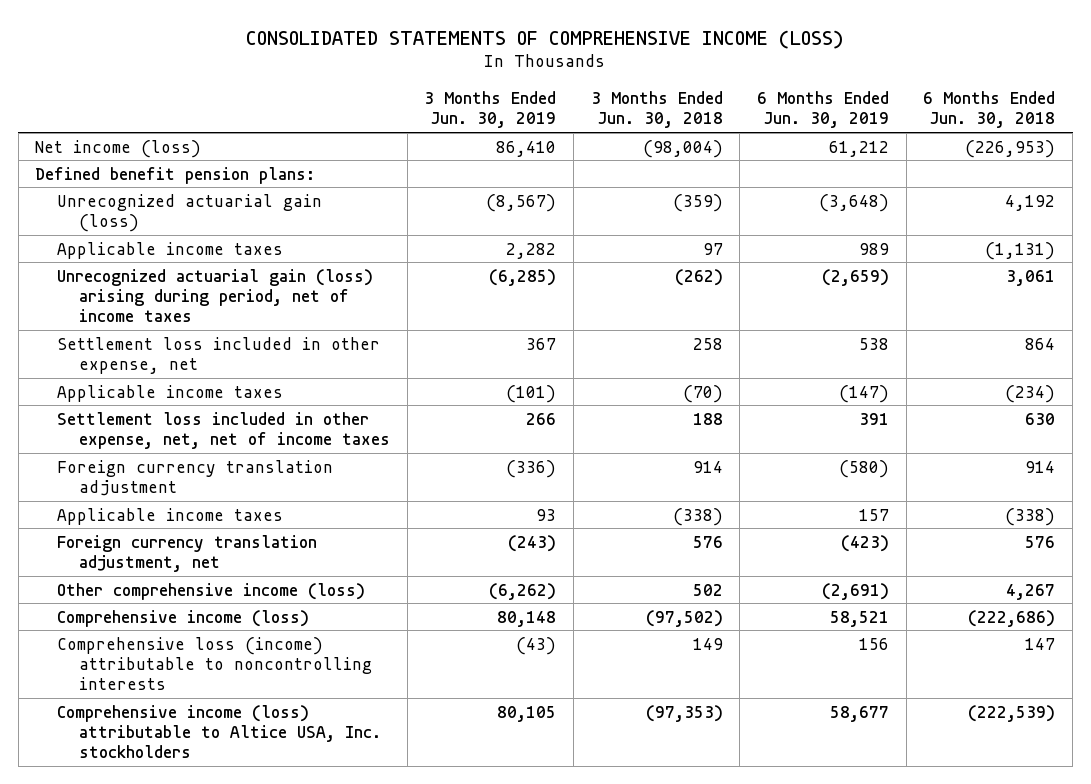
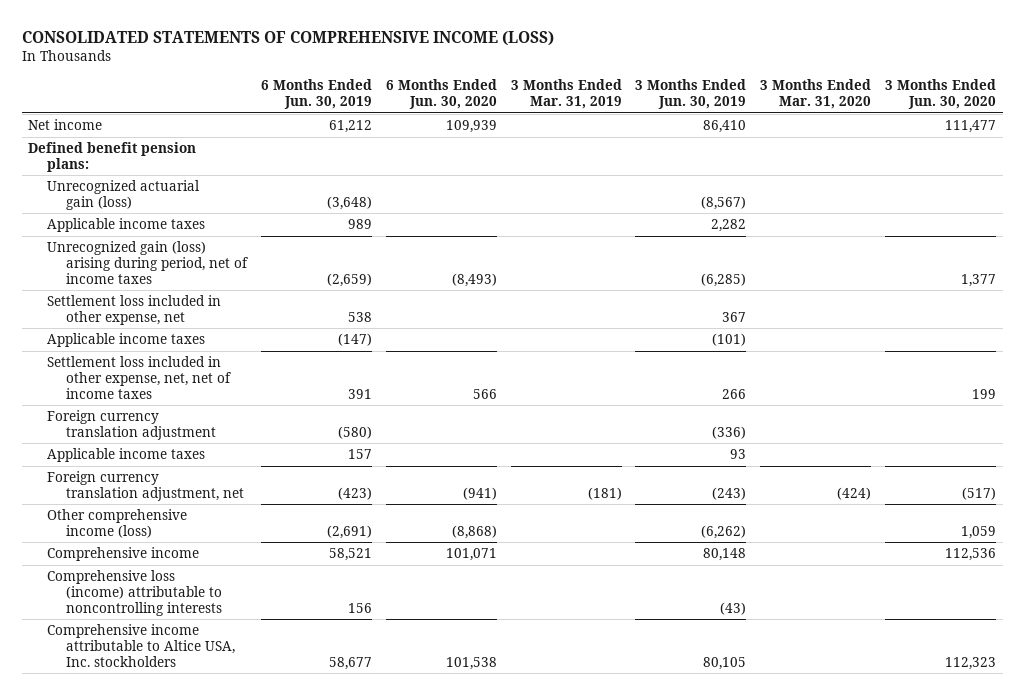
- | 3 Months Ended Jun. 30, 2019 | 3 Months Ended Jun. 30, 2018 | 6 Months Ended Jun. 30, 2019 | 6 Months Ended Jun. 30, 2018
+ | 6 Months Ended Jun. 30, 2019 | 6 Months Ended Jun. 30, 2020 | 3 Months Ended Mar. 31, 2019 | 3 Months Ended Jun. 30, 2019 | 3 Months Ended Mar. 31, 2020 | 3 Months Ended Jun. 30, 2020
- Net income (loss) | 86,410 | (98,004) | 61,212 | (226,953)
+ Net income | 61,212 | 109,939 | | 86,410 | | 111,477
- Unrecognized actuarial gain (loss) arising during period, net of income taxes | (6,285) | (262) | (2,659) | 3,061
+ Unrecognized gain (loss) arising during period, net of income taxes | (2,659) | (8,493) | | (6,285) | | 1,377
- Comprehensive income (loss) | 80,148 | (97,502) | 58,521 | (222,686)
+ Comprehensive income | 58,521 | 101,071 | | 80,148 | | 112,536
- Comprehensive income (loss) attributable to Altice USA, Inc. stockholders | 80,105 | (97,353) | 58,677 | (222,539)
+ Comprehensive income attributable to Altice USA, Inc. stockholders | 58,677 | 101,538 | | 80,105 | | 112,323

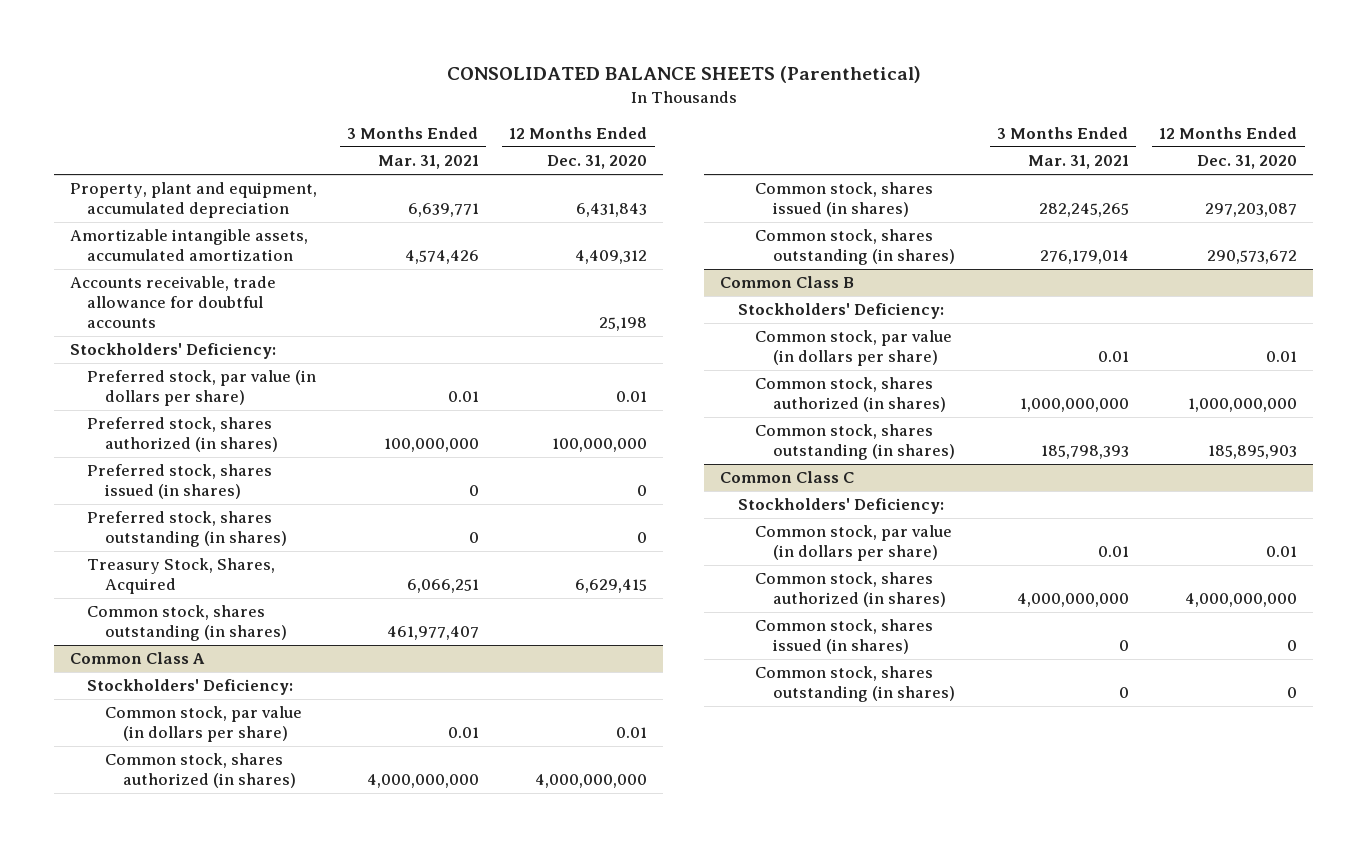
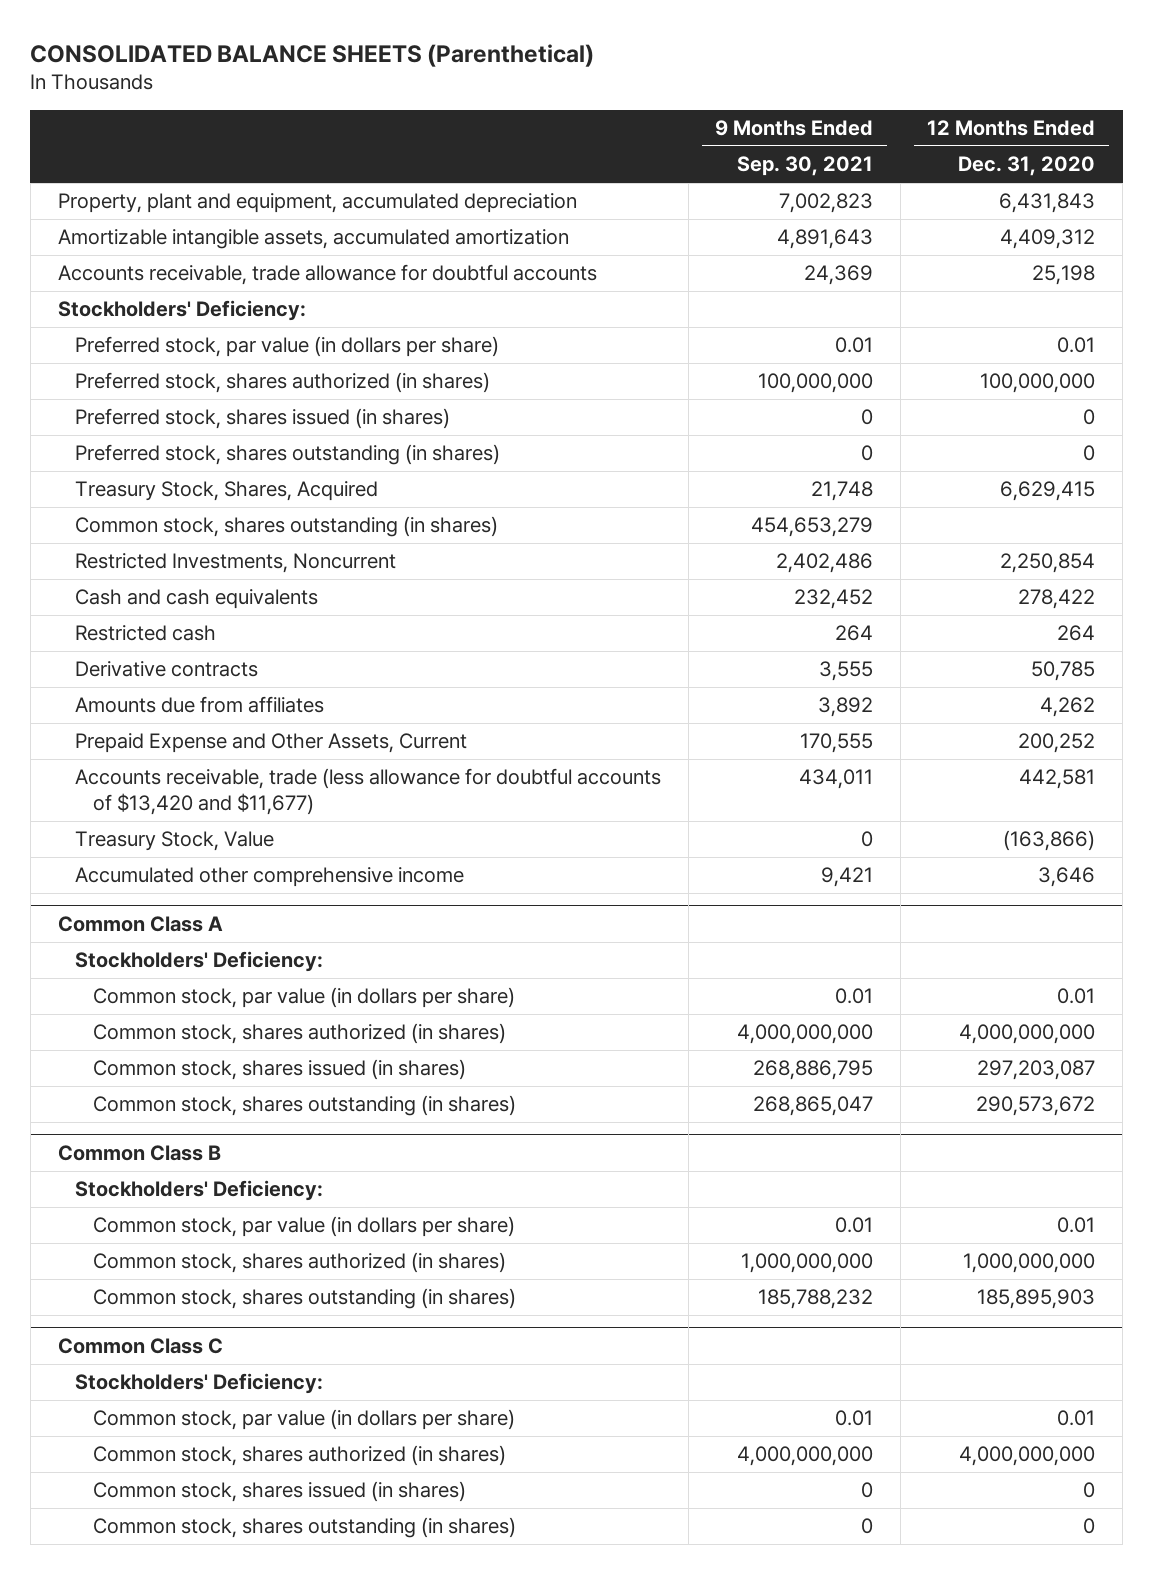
- | 3 Months Ended Mar. 31, 2021 | 12 Months Ended Dec. 31, 2020
+ | 9 Months Ended Sep. 30, 2021 | 12 Months Ended Dec. 31, 2020
+ Restricted Investments, Noncurrent | 2,402,486 | 2,250,854
+ Cash and cash equivalents | 232,452 | 278,422
+ Restricted cash | 264 | 264
+ Derivative contracts | 3,555 | 50,785
+ Amounts due from affiliates | 3,892 | 4,262
+ Prepaid Expense and Other Assets, Current | 170,555 | 200,252
+ Accounts receivable, trade (less allowance for doubtful accounts of $13,420 and $11,677) | 434,011 | 442,581
+ Treasury Stock, Value | 0 | (163,866)
+ Accumulated other comprehensive income | 9,421 | 3,646

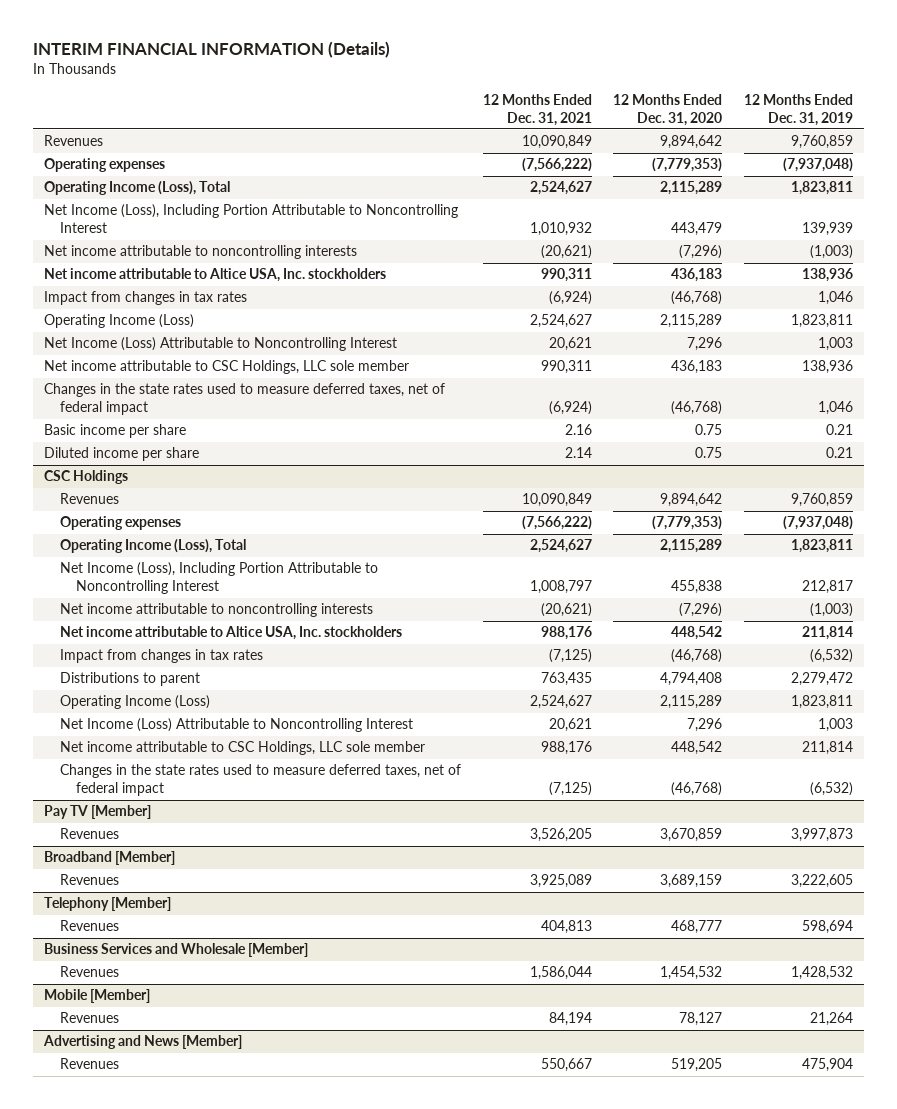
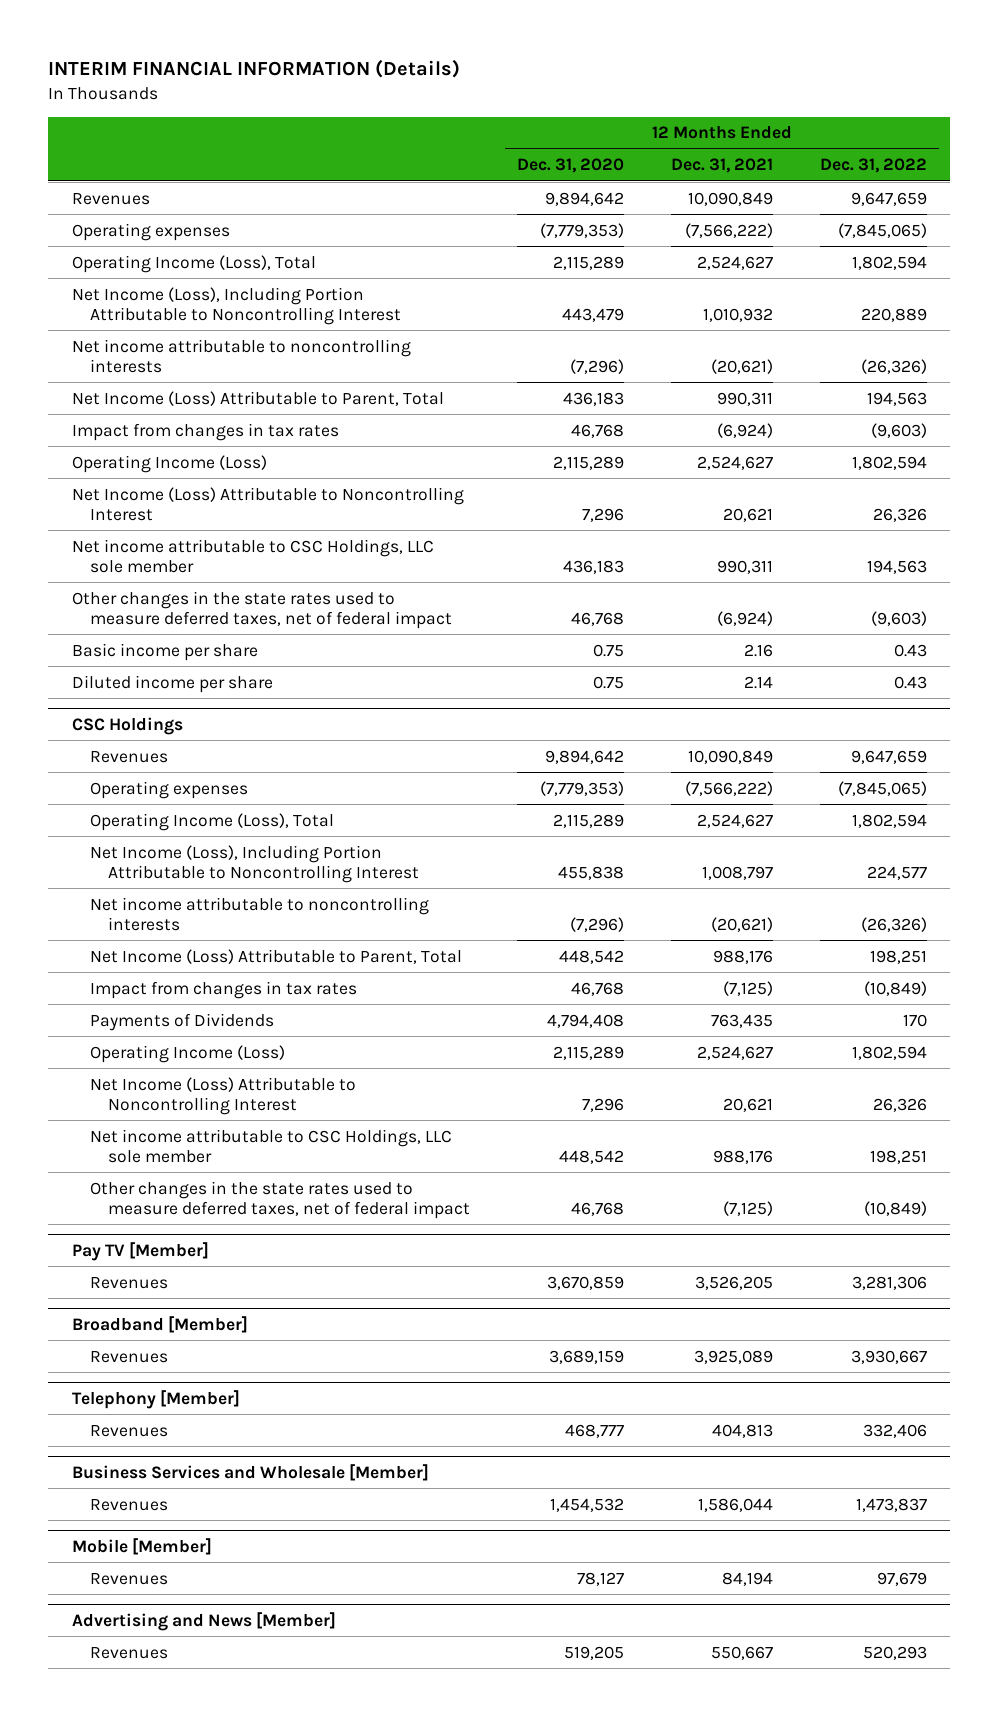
- | 12 Months Ended Dec. 31, 2021 | 12 Months Ended Dec. 31, 2020 | 12 Months Ended Dec. 31, 2019
+ | 12 Months Ended Dec. 31, 2020 | 12 Months Ended Dec. 31, 2021 | 12 Months Ended Dec. 31, 2022
- Net income attributable to Altice USA, Inc. stockholders | 990,311 | 436,183 | 138,936
- Impact from changes in tax rates | (6,924) | (46,768) | 1,046
+ Net Income (Loss) Attributable to Parent, Total | 436,183 | 990,311 | 194,563
+ Impact from changes in tax rates | 46,768 | (6,924) | (9,603)
- Changes in the state rates used to measure deferred taxes, net of federal impact | (6,924) | (46,768) | 1,046
+ Other changes in the state rates used to measure deferred taxes, net of federal impact | 46,768 | (6,924) | (9,603)
@ CSC Holdings
- Net income attributable to Altice USA, Inc. stockholders | 988,176 | 448,542 | 211,814
- Impact from changes in tax rates | (7,125) | (46,768) | (6,532)
- Distributions to parent | 763,435 | 4,794,408 | 2,279,472
+ Net Income (Loss) Attributable to Parent, Total | 448,542 | 988,176 | 198,251
+ Impact from changes in tax rates | 46,768 | (7,125) | (10,849)
+ Payments of Dividends | 4,794,408 | 763,435 | 170
- Changes in the state rates used to measure deferred taxes, net of federal impact | (7,125) | (46,768) | (6,532)
+ Other changes in the state rates used to measure deferred taxes, net of federal impact | 46,768 | (7,125) | (10,849)

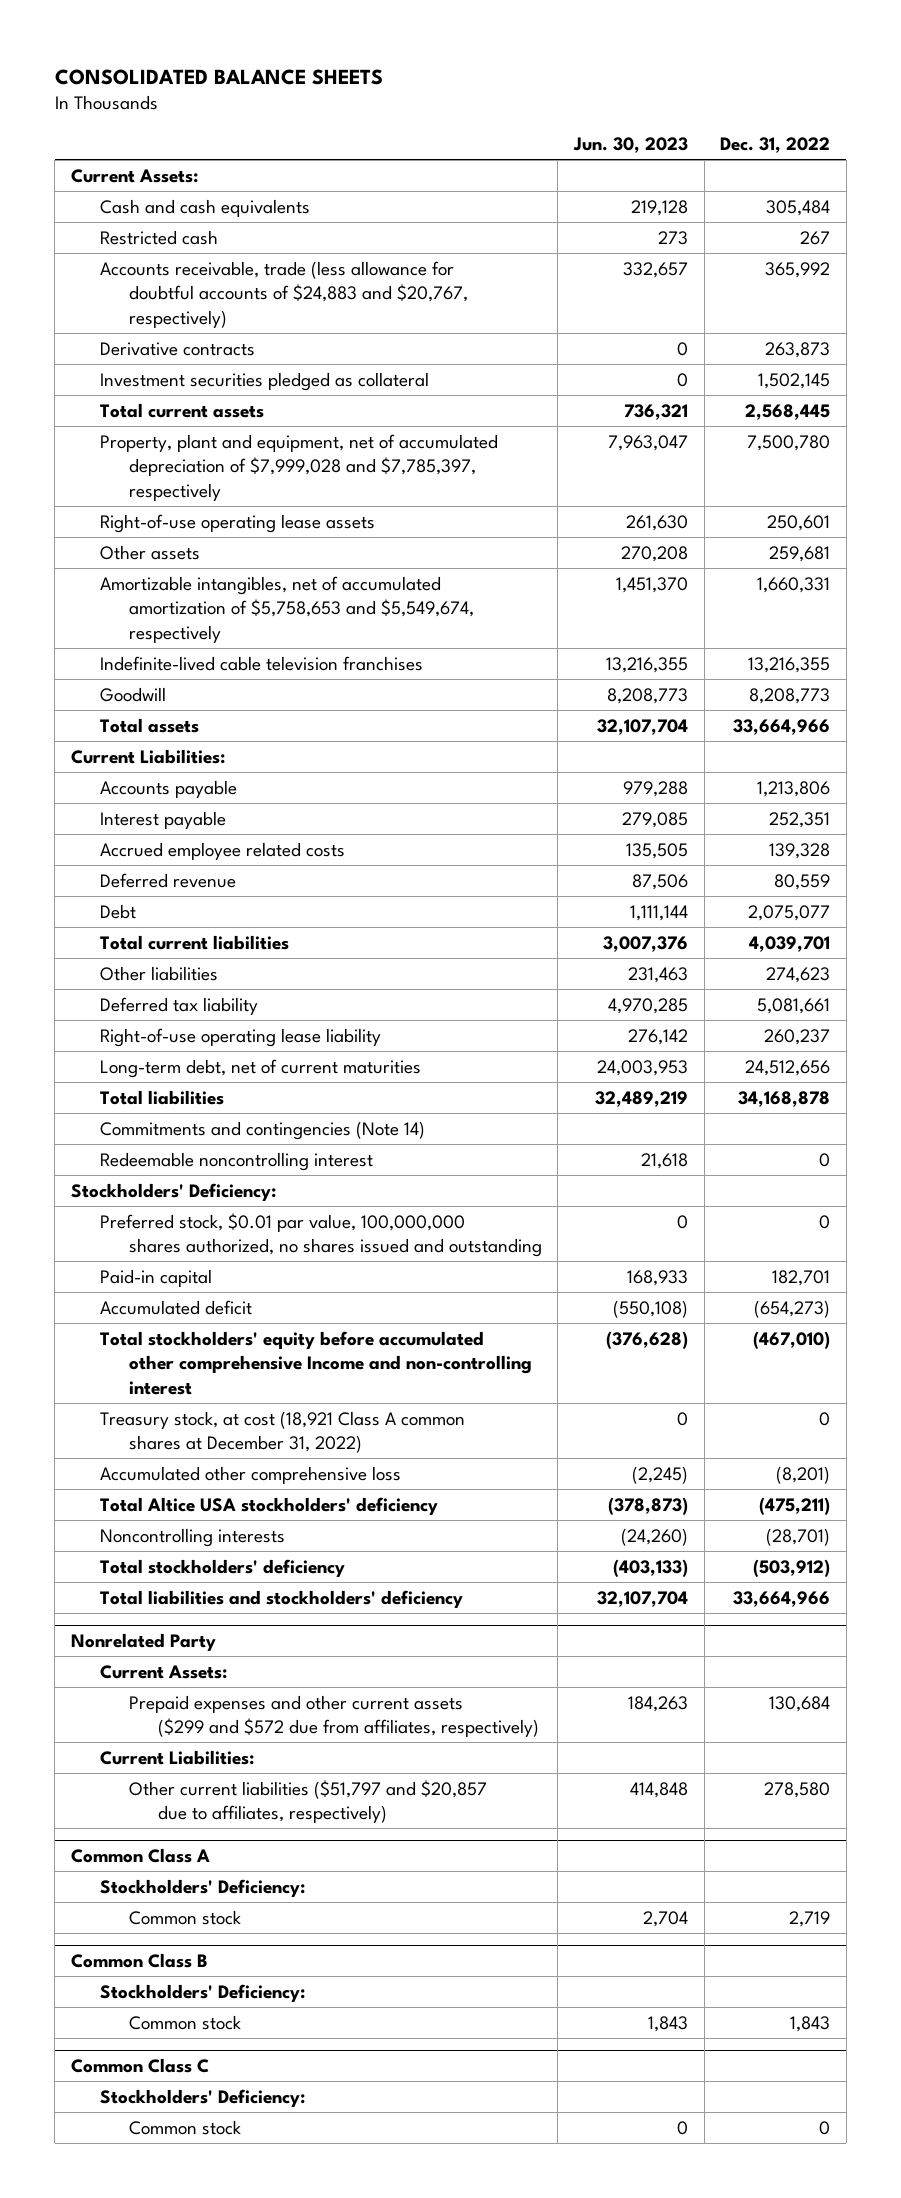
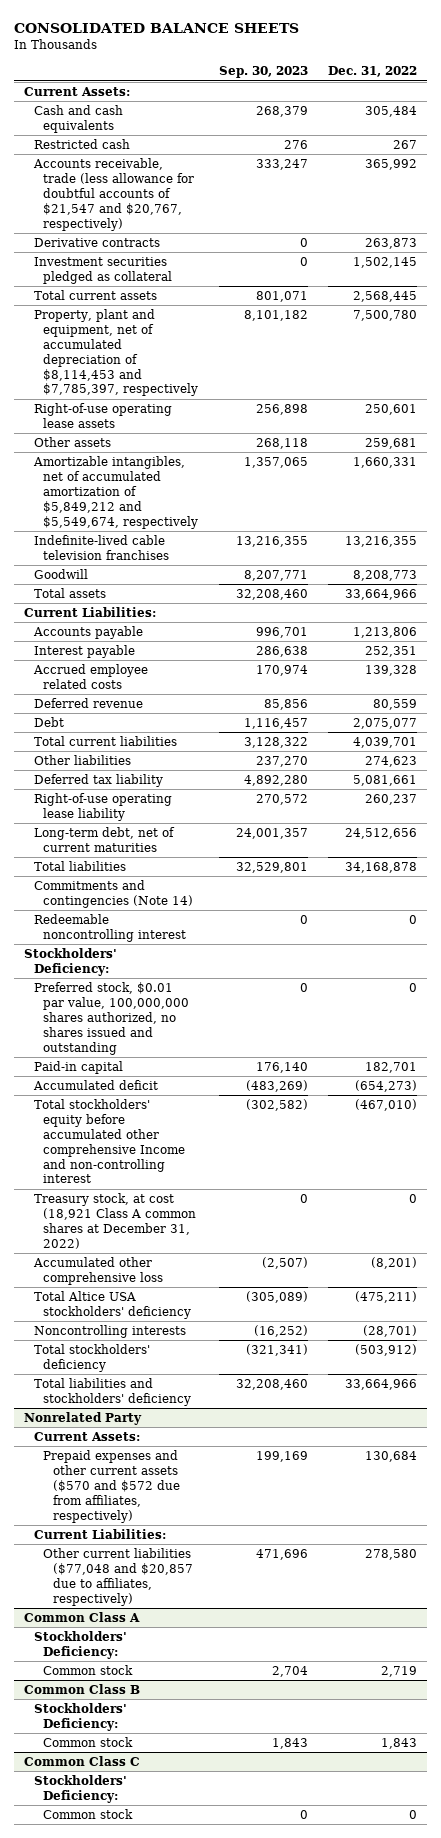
- | Jun. 30, 2023 | Dec. 31, 2022
+ | Sep. 30, 2023 | Dec. 31, 2022
- Accounts receivable, trade (less allowance for doubtful accounts of $24,883 and $20,767, respectively) | 332,657 | 365,992
+ Accounts receivable, trade (less allowance for doubtful accounts of $21,547 and $20,767, respectively) | 333,247 | 365,992
- Property, plant and equipment, net of accumulated depreciation of $7,999,028 and $7,785,397, respectively | 7,963,047 | 7,500,780
+ Property, plant and equipment, net of accumulated depreciation of $8,114,453 and $7,785,397, respectively | 8,101,182 | 7,500,780
- Amortizable intangibles, net of accumulated amortization of $5,758,653 and $5,549,674, respectively | 1,451,370 | 1,660,331
+ Amortizable intangibles, net of accumulated amortization of $5,849,212 and $5,549,674, respectively | 1,357,065 | 1,660,331
@ Nonrelated Party
- Prepaid expenses and other current assets ($299 and $572 due from affiliates, respectively) | 184,263 | 130,684
+ Prepaid expenses and other current assets ($570 and $572 due from affiliates, respectively) | 199,169 | 130,684
- Other current liabilities ($51,797 and $20,857 due to affiliates, respectively) | 414,848 | 278,580
+ Other current liabilities ($77,048 and $20,857 due to affiliates, respectively) | 471,696 | 278,580

